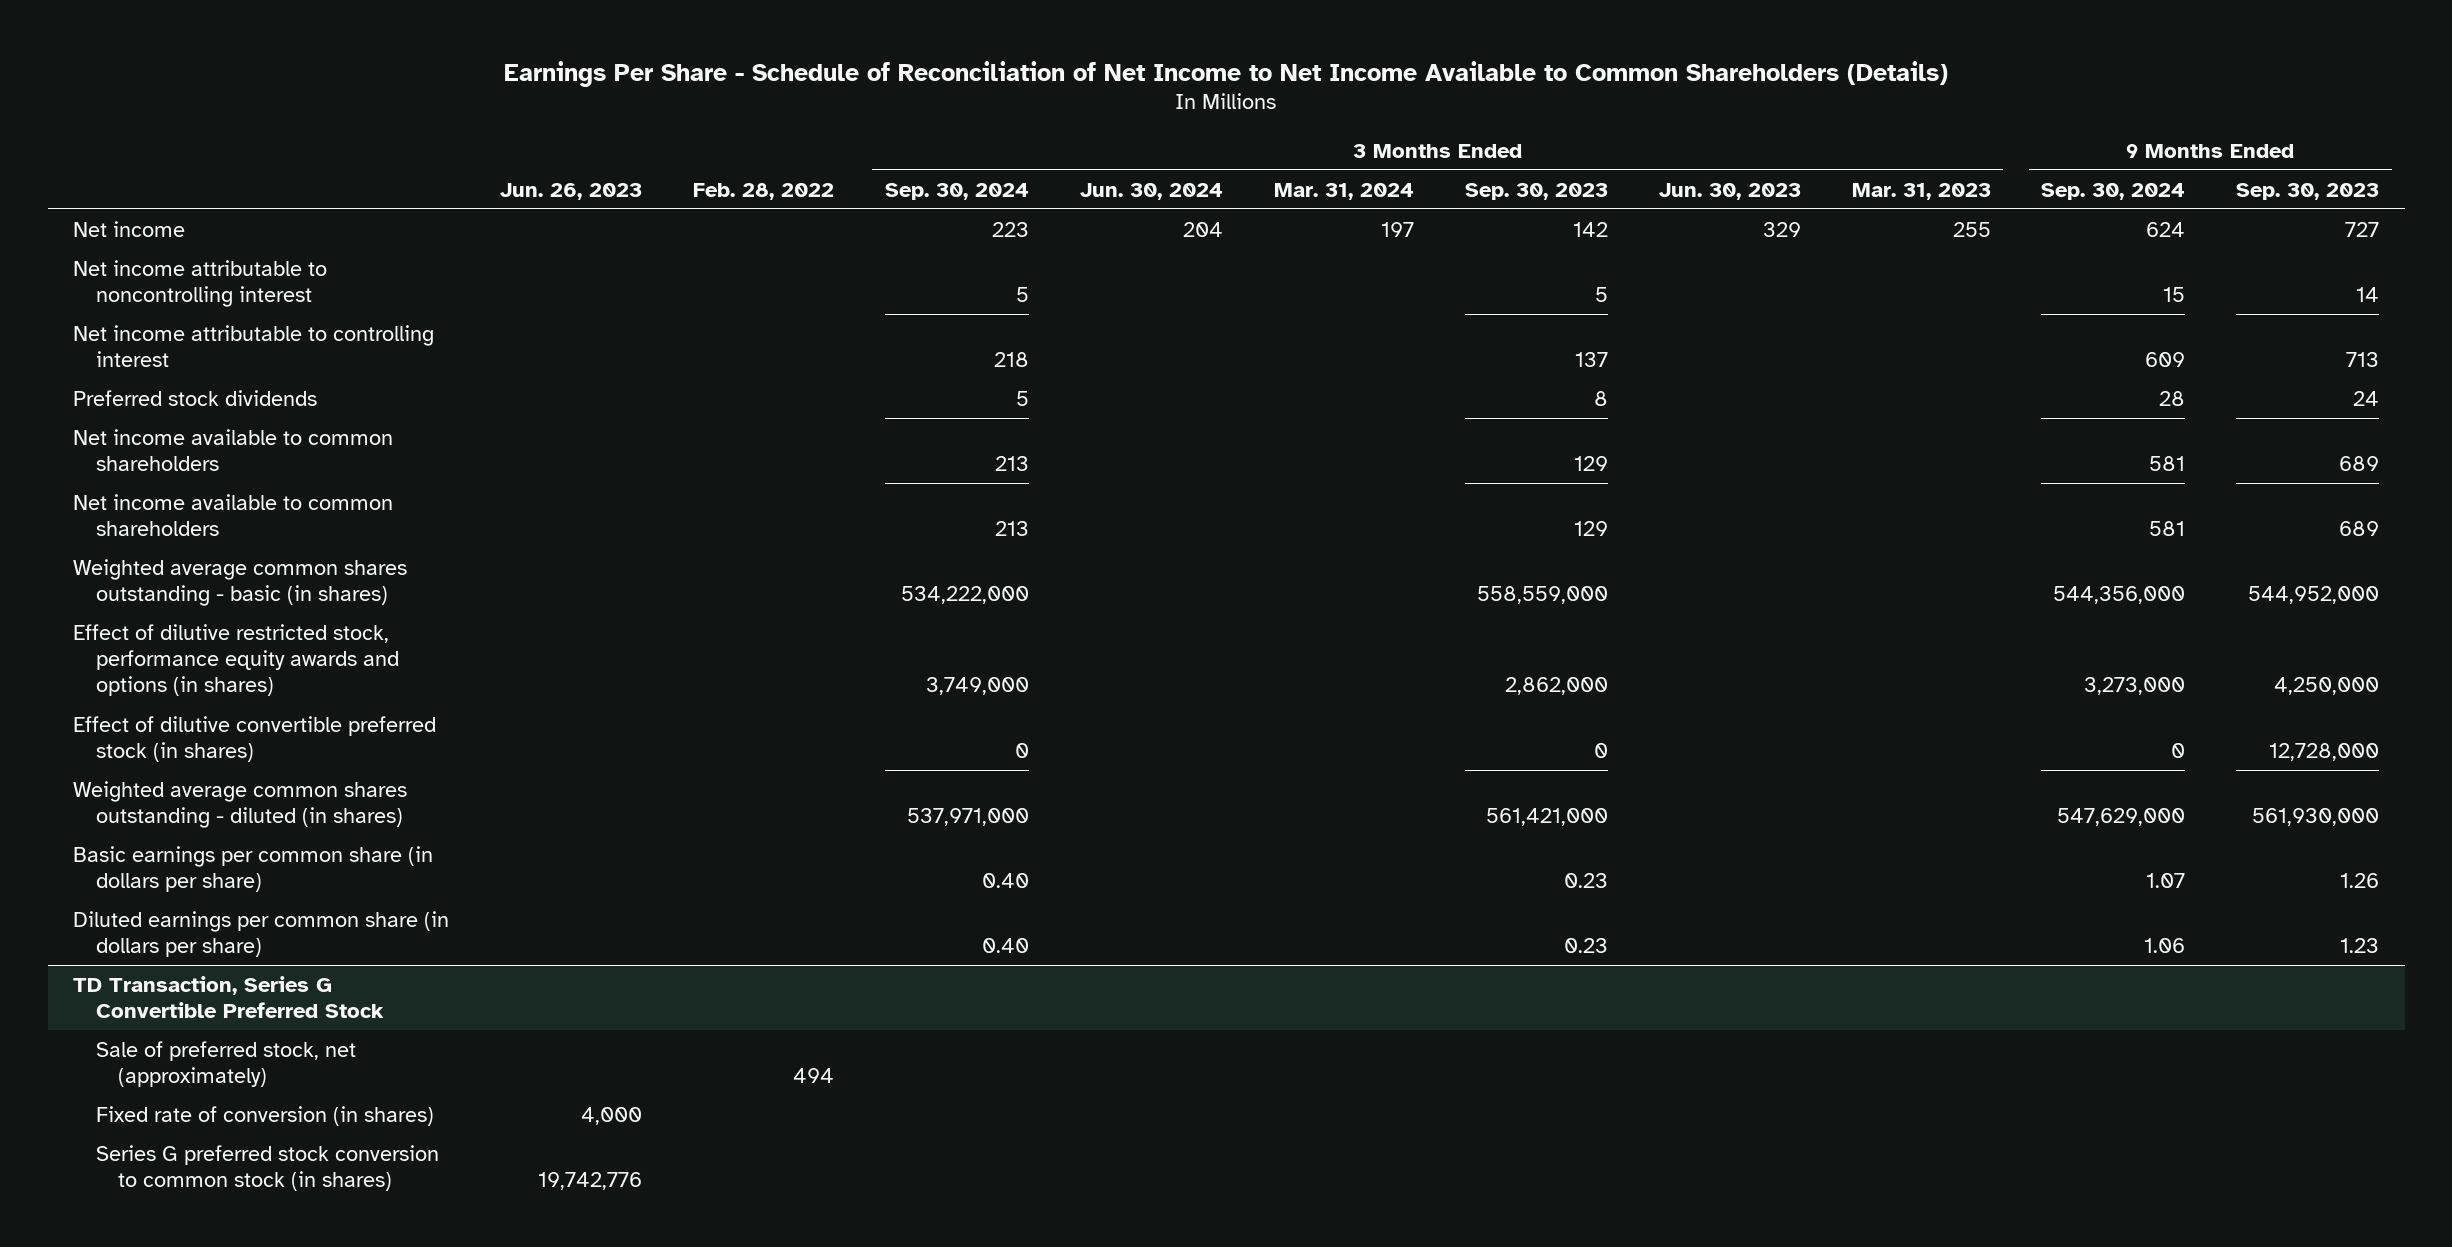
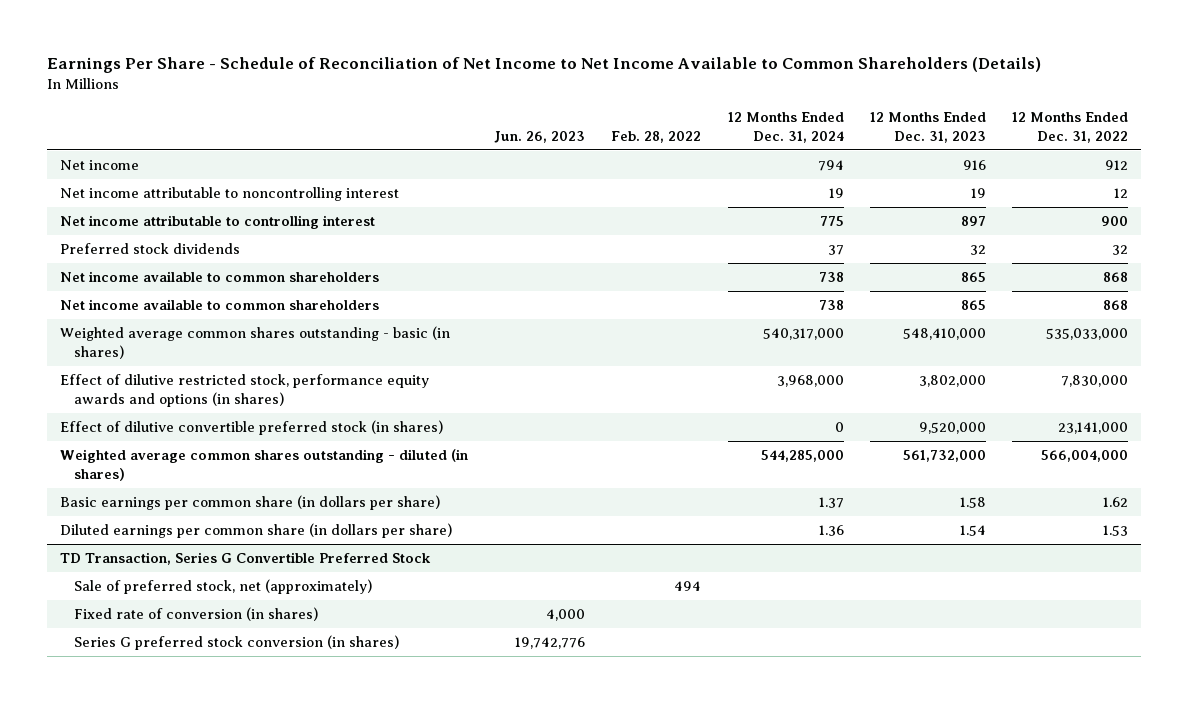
- | Jun. 26, 2023 | Feb. 28, 2022 | 3 Months Ended Sep. 30, 2024 | 3 Months Ended Jun. 30, 2024 | 3 Months Ended Mar. 31, 2024 | 3 Months Ended Sep. 30, 2023 | 3 Months Ended Jun. 30, 2023 | 3 Months Ended Mar. 31, 2023 | 9 Months Ended Sep. 30, 2024 | 9 Months Ended Sep. 30, 2023
+ | Jun. 26, 2023 | Feb. 28, 2022 | 12 Months Ended Dec. 31, 2024 | 12 Months Ended Dec. 31, 2023 | 12 Months Ended Dec. 31, 2022
@ TD Transaction, Series G Convertible Preferred Stock
- Series G preferred stock conversion to common stock (in shares) | 19,742,776 | | | | | | | | |
+ Series G preferred stock conversion (in shares) | 19,742,776 | | | |

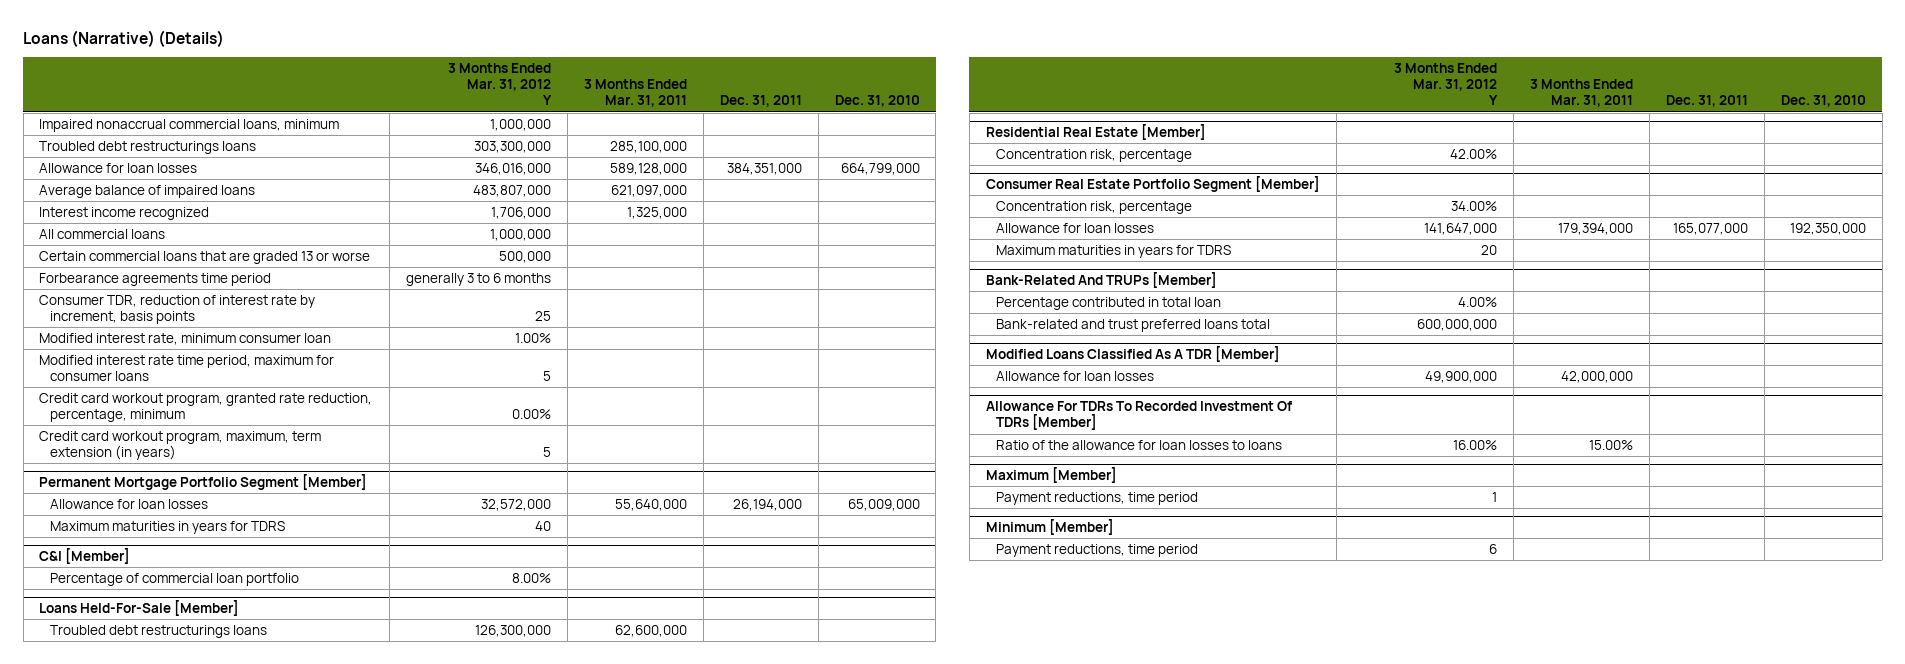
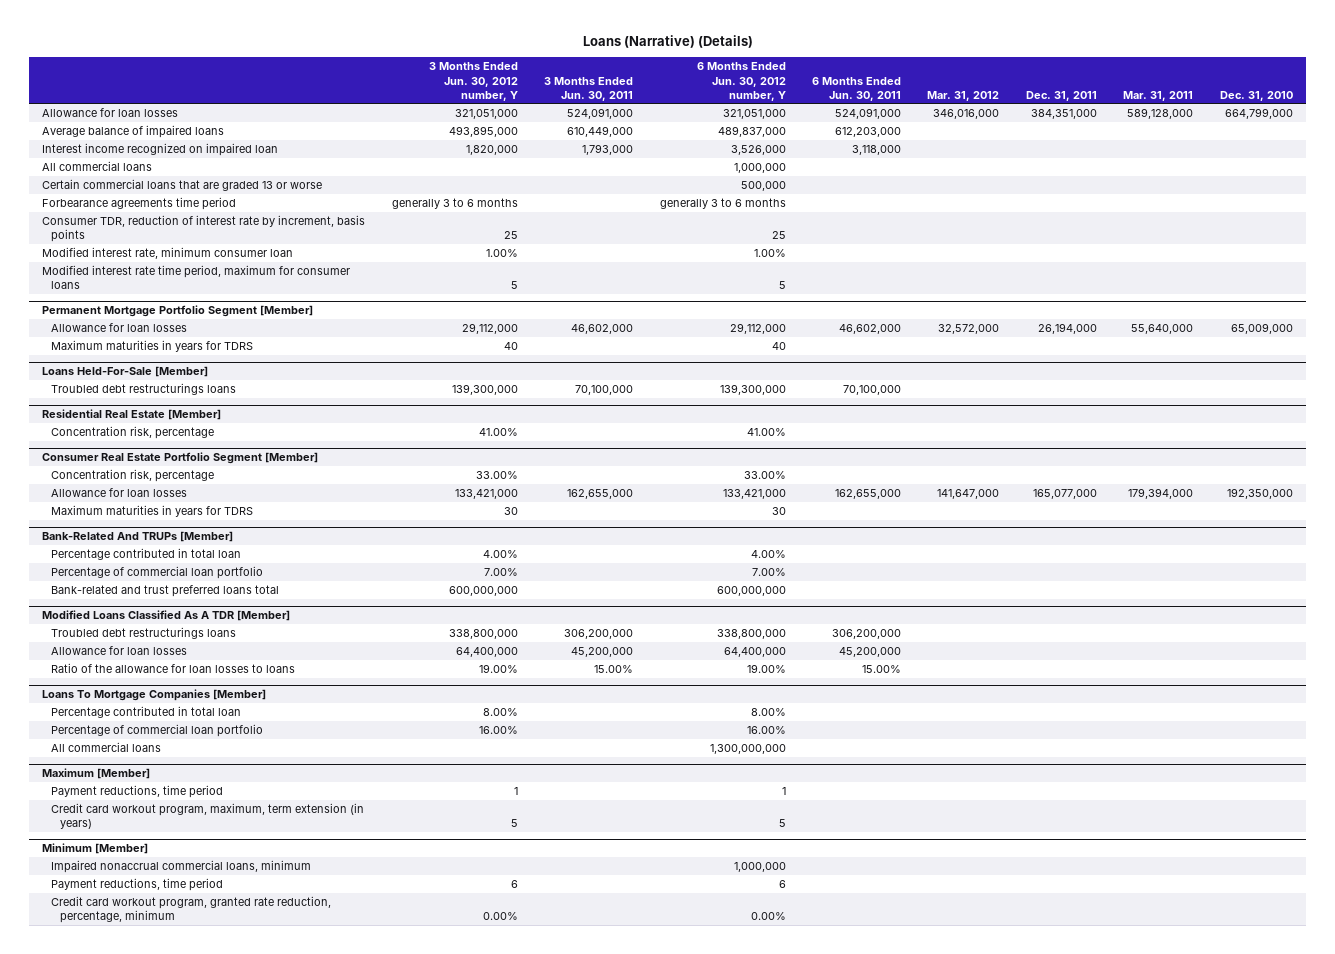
- | 3 Months Ended Mar. 31, 2012 Y | 3 Months Ended Mar. 31, 2011 | Dec. 31, 2011 | Dec. 31, 2010
+ | 3 Months Ended Jun. 30, 2012 number, Y | 3 Months Ended Jun. 30, 2011 | 6 Months Ended Jun. 30, 2012 number, Y | 6 Months Ended Jun. 30, 2011 | Mar. 31, 2012 | Dec. 31, 2011 | Mar. 31, 2011 | Dec. 31, 2010
- Impaired nonaccrual commercial loans, minimum | 1,000,000 | | |
- Troubled debt restructurings loans | 303,300,000 | 285,100,000 | |
- Interest income recognized | 1,706,000 | 1,325,000 | |
+ Interest income recognized on impaired loan | 1,820,000 | 1,793,000 | 3,526,000 | 3,118,000 | | | |
- Credit card workout program, granted rate reduction, percentage, minimum | 0.00% | | |
- Credit card workout program, maximum, term extension (in years) | 5 | | |
- C&I [Member]
- Percentage of commercial loan portfolio | 8.00% | | |
@ Bank-Related And TRUPs [Member]
+ Percentage of commercial loan portfolio | 7.00% | | 7.00% | | | | |
@ Modified Loans Classified As A TDR [Member]
+ Troubled debt restructurings loans | 338,800,000 | 306,200,000 | 338,800,000 | 306,200,000 | | | |
- Allowance For TDRs To Recorded Investment Of TDRs [Member]
- Ratio of the allowance for loan losses to loans | 16.00% | 15.00% | |
@ Modified Loans Classified As A TDR [Member]
+ Ratio of the allowance for loan losses to loans | 19.00% | 15.00% | 19.00% | 15.00% | | | |
+ Loans To Mortgage Companies [Member]
+ Percentage contributed in total loan | 8.00% | | 8.00% | | | | |
+ Percentage of commercial loan portfolio | 16.00% | | 16.00% | | | | |
+ All commercial loans | | | 1,300,000,000 | | | | |
@ Maximum [Member]
+ Credit card workout program, maximum, term extension (in years) | 5 | | 5 | | | | |
@ Minimum [Member]
+ Impaired nonaccrual commercial loans, minimum | | | 1,000,000 | | | | |
+ Credit card workout program, granted rate reduction, percentage, minimum | 0.00% | | 0.00% | | | | |

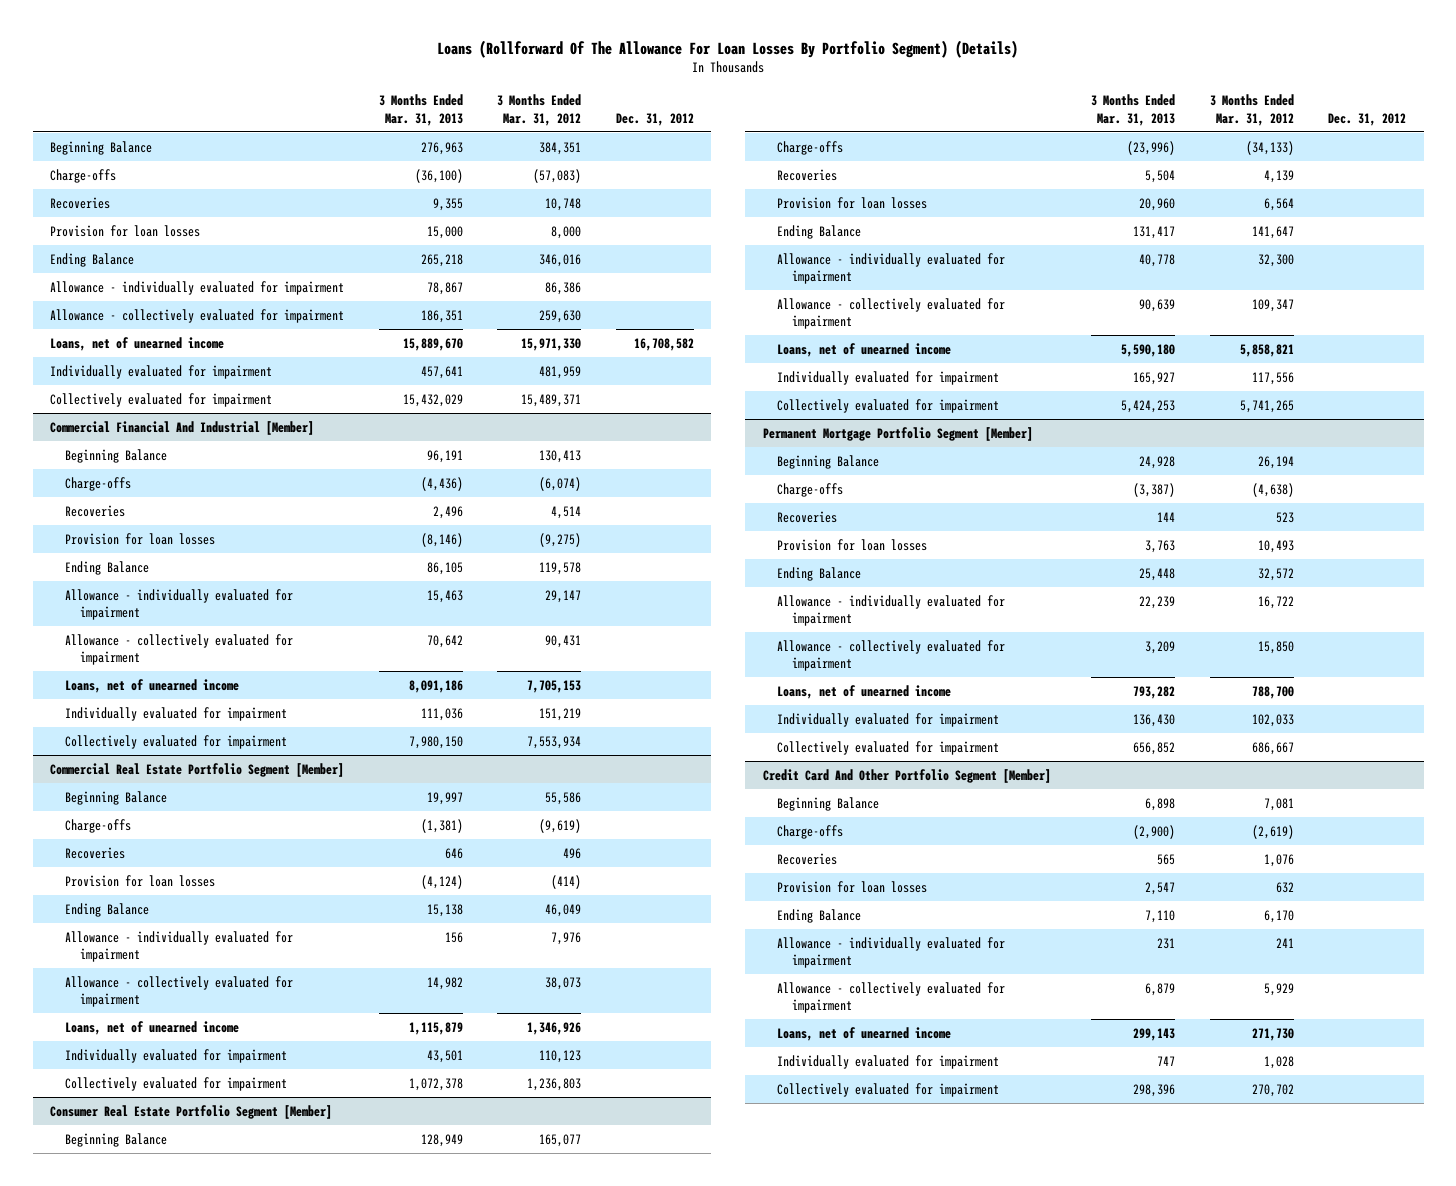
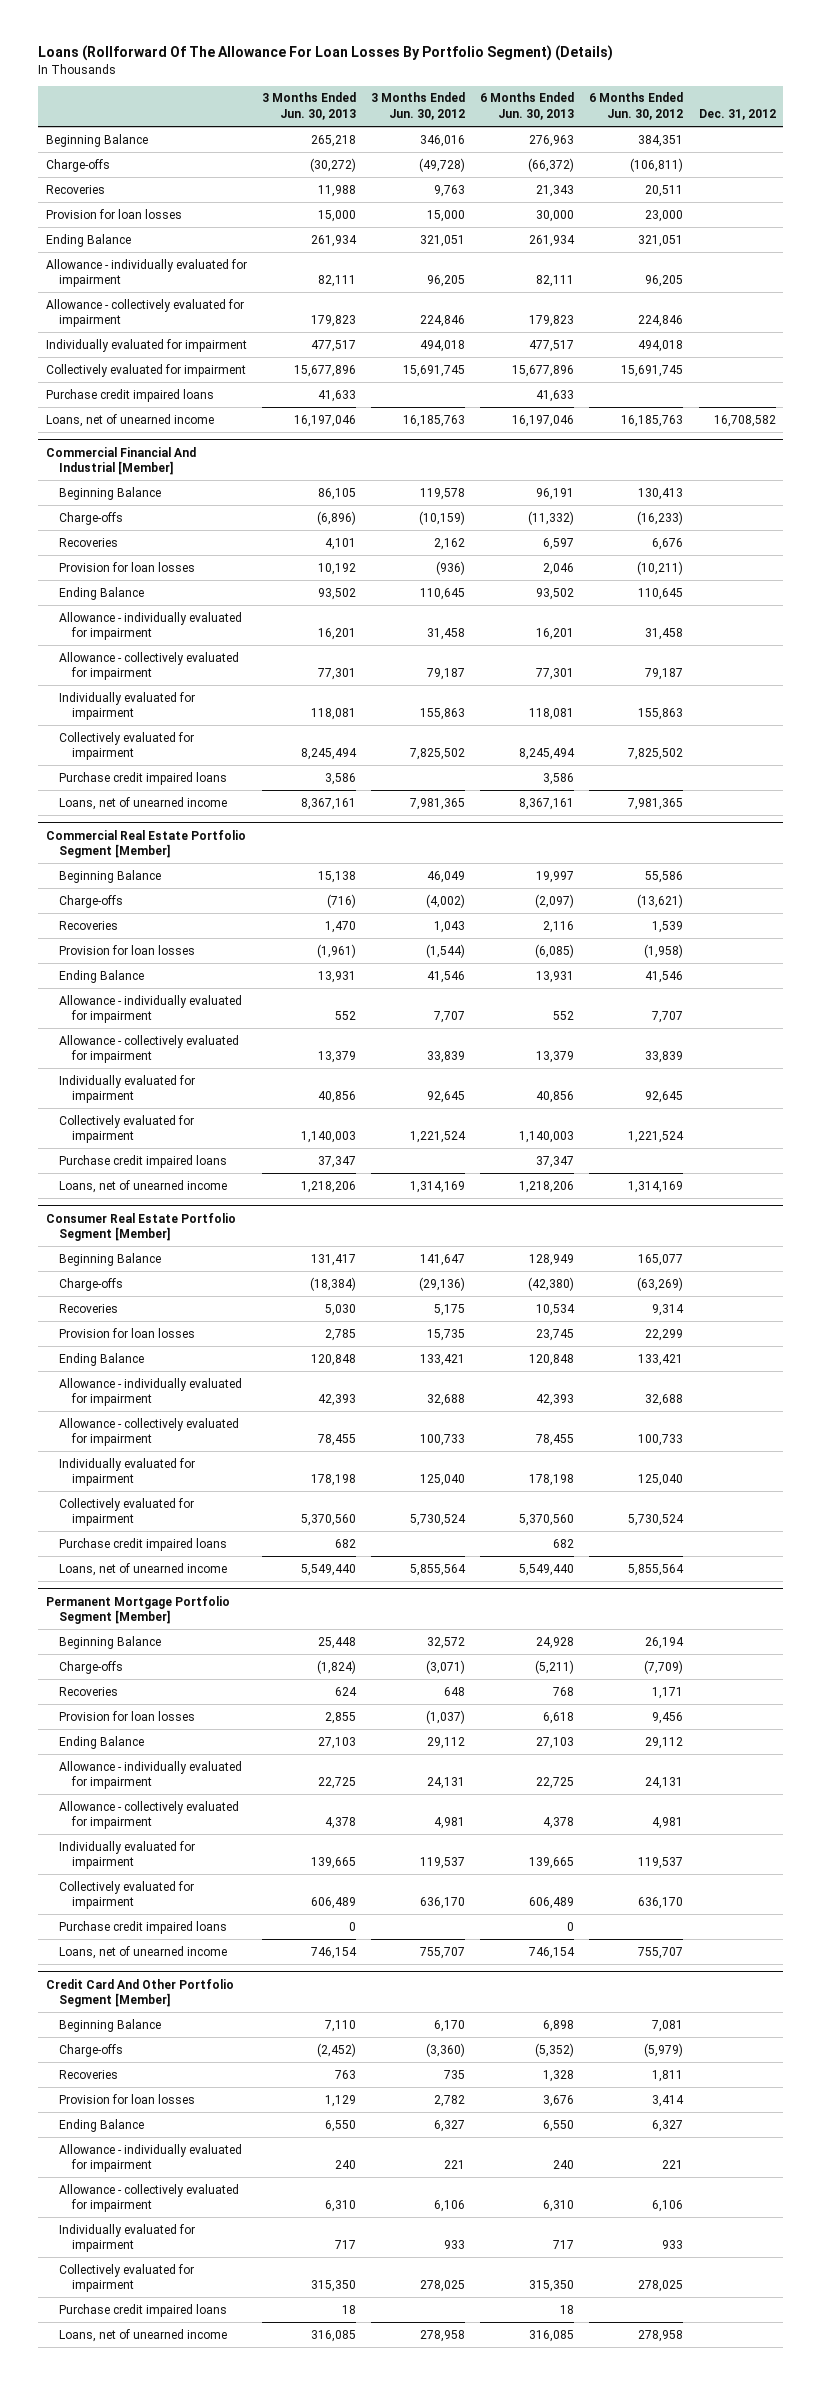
- | 3 Months Ended Mar. 31, 2013 | 3 Months Ended Mar. 31, 2012 | Dec. 31, 2012
+ | 3 Months Ended Jun. 30, 2013 | 3 Months Ended Jun. 30, 2012 | 6 Months Ended Jun. 30, 2013 | 6 Months Ended Jun. 30, 2012 | Dec. 31, 2012
+ Purchase credit impaired loans | 41,633 | | 41,633 | |
moved down: Loans, net of unearned income | 16,197,046 | 16,185,763 | 16,197,046 | 16,185,763 | 16,708,582
@ Commercial Financial And Industrial [Member]
+ Purchase credit impaired loans | 3,586 | | 3,586 | |
moved down: Loans, net of unearned income | 8,367,161 | 7,981,365 | 8,367,161 | 7,981,365 |
@ Commercial Real Estate Portfolio Segment [Member]
+ Purchase credit impaired loans | 37,347 | | 37,347 | |
moved down: Loans, net of unearned income | 1,218,206 | 1,314,169 | 1,218,206 | 1,314,169 |
@ Consumer Real Estate Portfolio Segment [Member]
+ Purchase credit impaired loans | 682 | | 682 | |
moved down: Loans, net of unearned income | 5,549,440 | 5,855,564 | 5,549,440 | 5,855,564 |
@ Permanent Mortgage Portfolio Segment [Member]
+ Purchase credit impaired loans | 0 | | 0 | |
moved down: Loans, net of unearned income | 746,154 | 755,707 | 746,154 | 755,707 |
@ Credit Card And Other Portfolio Segment [Member]
+ Purchase credit impaired loans | 18 | | 18 | |
moved down: Loans, net of unearned income | 316,085 | 278,958 | 316,085 | 278,958 |

